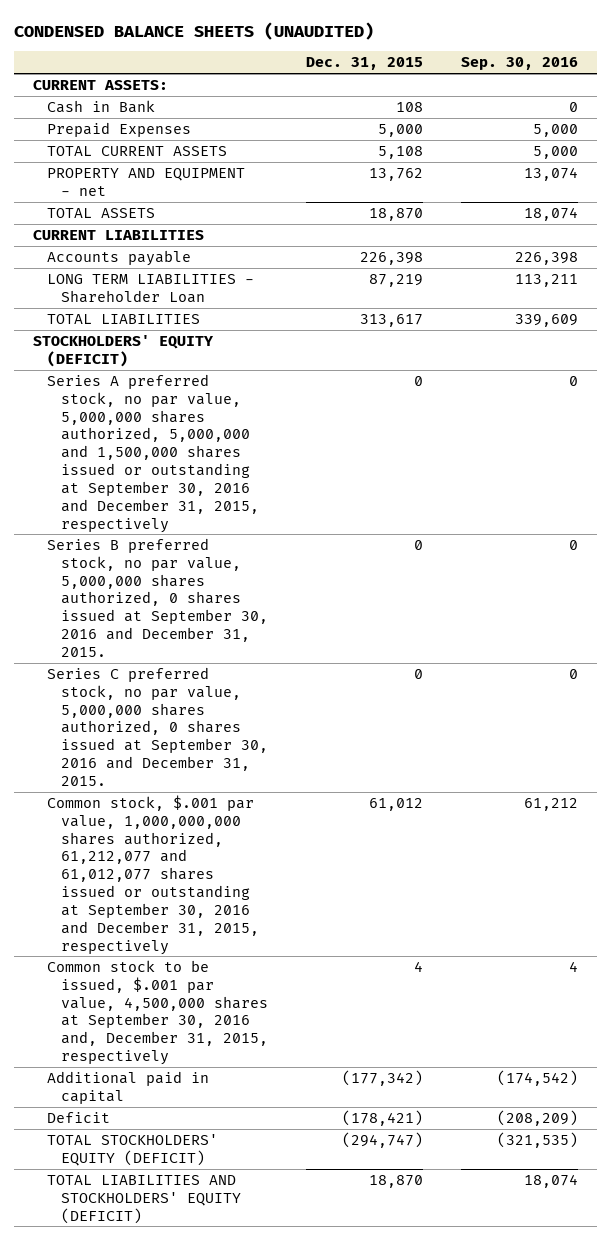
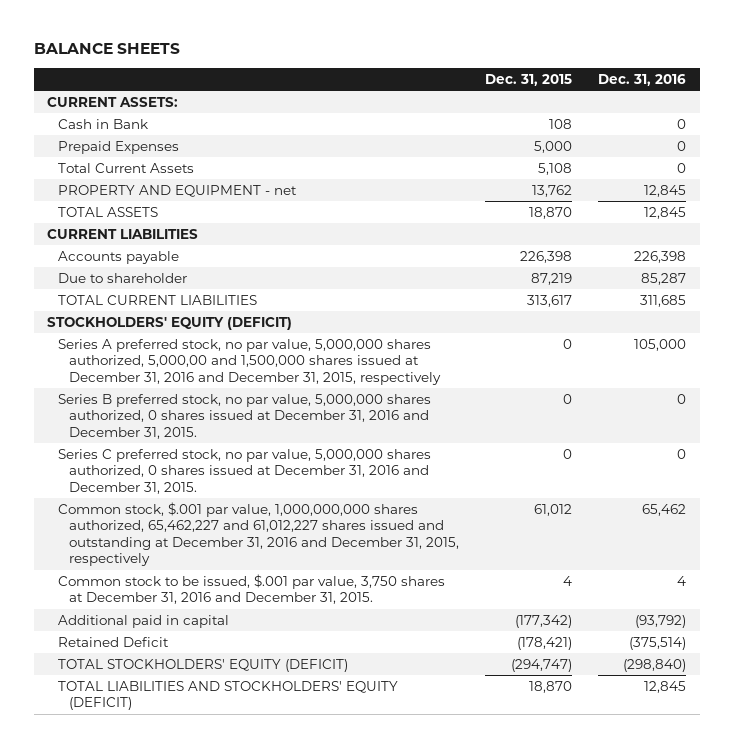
- CONDENSED BALANCE SHEETS (UNAUDITED)
+ BALANCE SHEETS
- | Dec. 31, 2015 | Sep. 30, 2016
+ | Dec. 31, 2015 | Dec. 31, 2016
- TOTAL CURRENT ASSETS | 5,108 | 5,000
+ Total Current Assets | 5,108 | 0
- LONG TERM LIABILITIES - Shareholder Loan | 87,219 | 113,211
- TOTAL LIABILITIES | 313,617 | 339,609
+ Due to shareholder | 87,219 | 85,287
+ TOTAL CURRENT LIABILITIES | 313,617 | 311,685
- Series A preferred stock, no par value, 5,000,000 shares authorized, 5,000,000 and 1,500,000 shares issued or outstanding at September 30, 2016 and December 31, 2015, respectively | 0 | 0
- Series B preferred stock, no par value, 5,000,000 shares authorized, 0 shares issued at September 30, 2016 and December 31, 2015. | 0 | 0
- Series C preferred stock, no par value, 5,000,000 shares authorized, 0 shares issued at September 30, 2016 and December 31, 2015. | 0 | 0
- Common stock, $.001 par value, 1,000,000,000 shares authorized, 61,212,077 and 61,012,077 shares issued or outstanding at September 30, 2016 and December 31, 2015, respectively | 61,012 | 61,212
- Common stock to be issued, $.001 par value, 4,500,000 shares at September 30, 2016 and, December 31, 2015, respectively | 4 | 4
+ Series A preferred stock, no par value, 5,000,000 shares authorized, 5,000,00 and 1,500,000 shares issued at December 31, 2016 and December 31, 2015, respectively | 0 | 105,000
+ Series B preferred stock, no par value, 5,000,000 shares authorized, 0 shares issued at December 31, 2016 and December 31, 2015. | 0 | 0
+ Series C preferred stock, no par value, 5,000,000 shares authorized, 0 shares issued at December 31, 2016 and December 31, 2015. | 0 | 0
+ Common stock, $.001 par value, 1,000,000,000 shares authorized, 65,462,227 and 61,012,227 shares issued and outstanding at December 31, 2016 and December 31, 2015, respectively | 61,012 | 65,462
+ Common stock to be issued, $.001 par value, 3,750 shares at December 31, 2016 and December 31, 2015. | 4 | 4
- Deficit | (178,421) | (208,209)
+ Retained Deficit | (178,421) | (375,514)

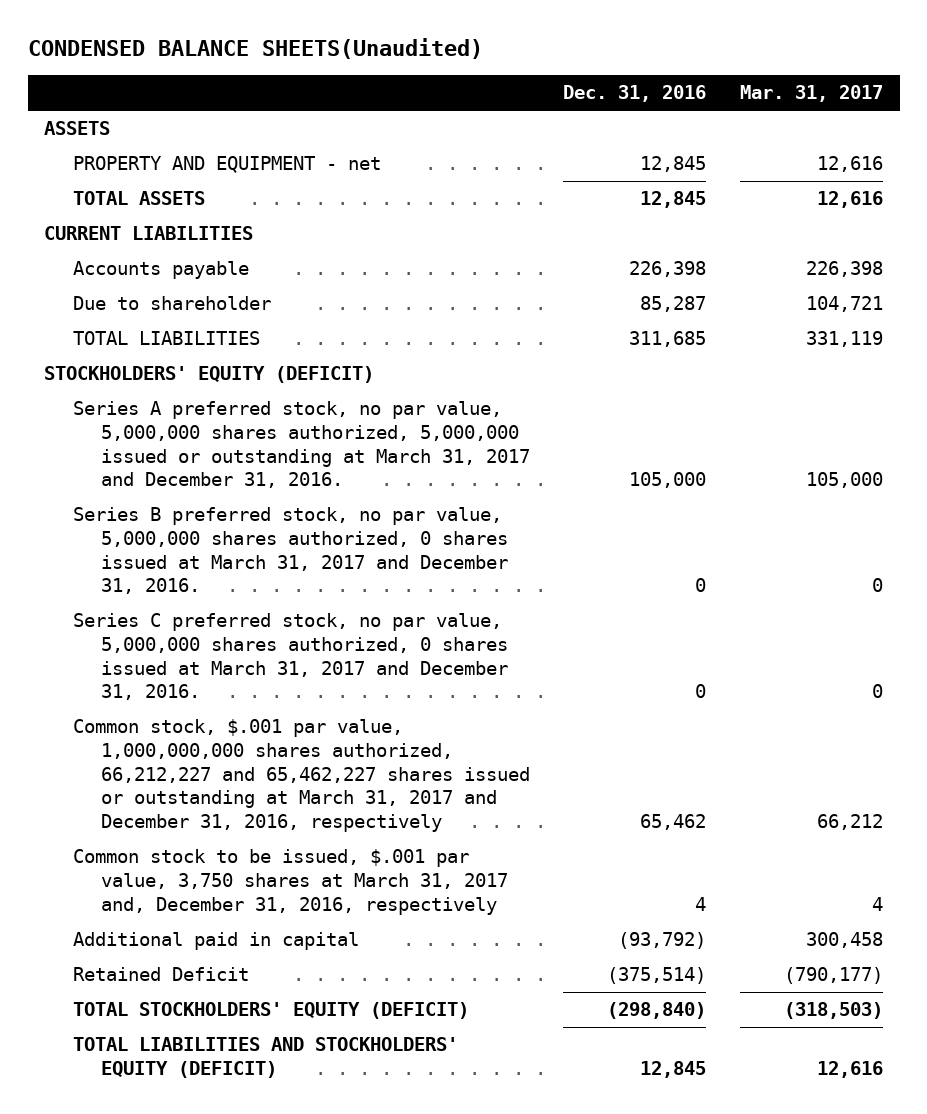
- BALANCE SHEETS
+ CONDENSED BALANCE SHEETS(Unaudited)
- | Dec. 31, 2015 | Dec. 31, 2016
+ | Dec. 31, 2016 | Mar. 31, 2017
- CURRENT ASSETS:
- Cash in Bank | 108 | 0
- Prepaid Expenses | 5,000 | 0
- Total Current Assets | 5,108 | 0
+ ASSETS
- TOTAL CURRENT LIABILITIES | 313,617 | 311,685
+ TOTAL LIABILITIES | 311,685 | 331,119
- Series A preferred stock, no par value, 5,000,000 shares authorized, 5,000,00 and 1,500,000 shares issued at December 31, 2016 and December 31, 2015, respectively | 0 | 105,000
- Series B preferred stock, no par value, 5,000,000 shares authorized, 0 shares issued at December 31, 2016 and December 31, 2015. | 0 | 0
- Series C preferred stock, no par value, 5,000,000 shares authorized, 0 shares issued at December 31, 2016 and December 31, 2015. | 0 | 0
- Common stock, $.001 par value, 1,000,000,000 shares authorized, 65,462,227 and 61,012,227 shares issued and outstanding at December 31, 2016 and December 31, 2015, respectively | 61,012 | 65,462
- Common stock to be issued, $.001 par value, 3,750 shares at December 31, 2016 and December 31, 2015. | 4 | 4
+ Series A preferred stock, no par value, 5,000,000 shares authorized, 5,000,000 issued or outstanding at March 31, 2017 and December 31, 2016. | 105,000 | 105,000
+ Series B preferred stock, no par value, 5,000,000 shares authorized, 0 shares issued at March 31, 2017 and December 31, 2016. | 0 | 0
+ Series C preferred stock, no par value, 5,000,000 shares authorized, 0 shares issued at March 31, 2017 and December 31, 2016. | 0 | 0
+ Common stock, $.001 par value, 1,000,000,000 shares authorized, 66,212,227 and 65,462,227 shares issued or outstanding at March 31, 2017 and December 31, 2016, respectively | 65,462 | 66,212
+ Common stock to be issued, $.001 par value, 3,750 shares at March 31, 2017 and, December 31, 2016, respectively | 4 | 4

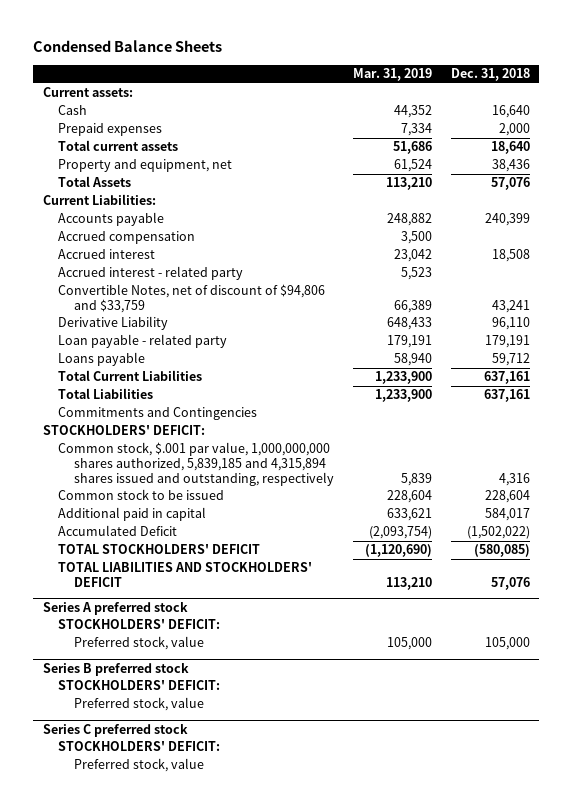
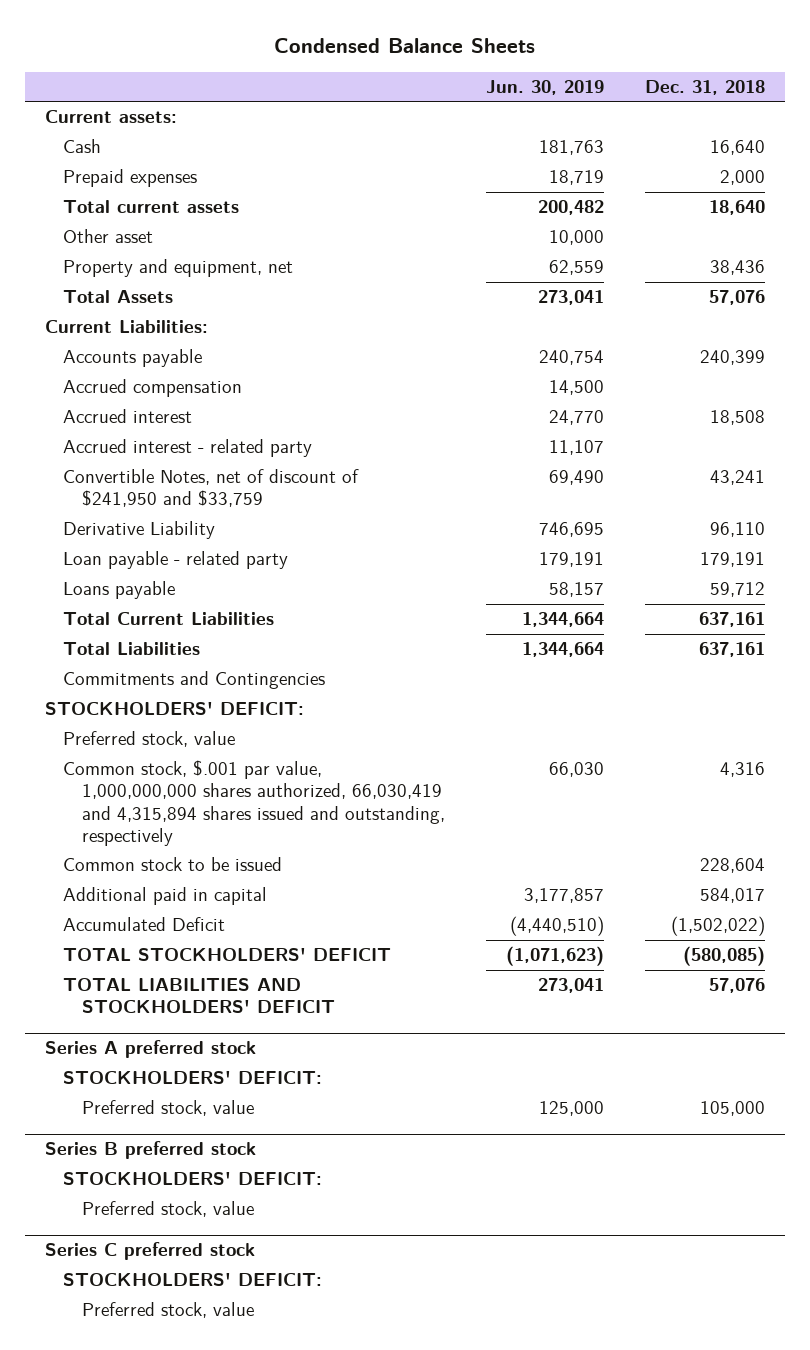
- | Mar. 31, 2019 | Dec. 31, 2018
+ | Jun. 30, 2019 | Dec. 31, 2018
+ Other asset | 10,000 |
- Convertible Notes, net of discount of $94,806 and $33,759 | 66,389 | 43,241
+ Convertible Notes, net of discount of $241,950 and $33,759 | 69,490 | 43,241
- Common stock, $.001 par value, 1,000,000,000 shares authorized, 5,839,185 and 4,315,894 shares issued and outstanding, respectively | 5,839 | 4,316
+ Preferred stock, value
+ Common stock, $.001 par value, 1,000,000,000 shares authorized, 66,030,419 and 4,315,894 shares issued and outstanding, respectively | 66,030 | 4,316

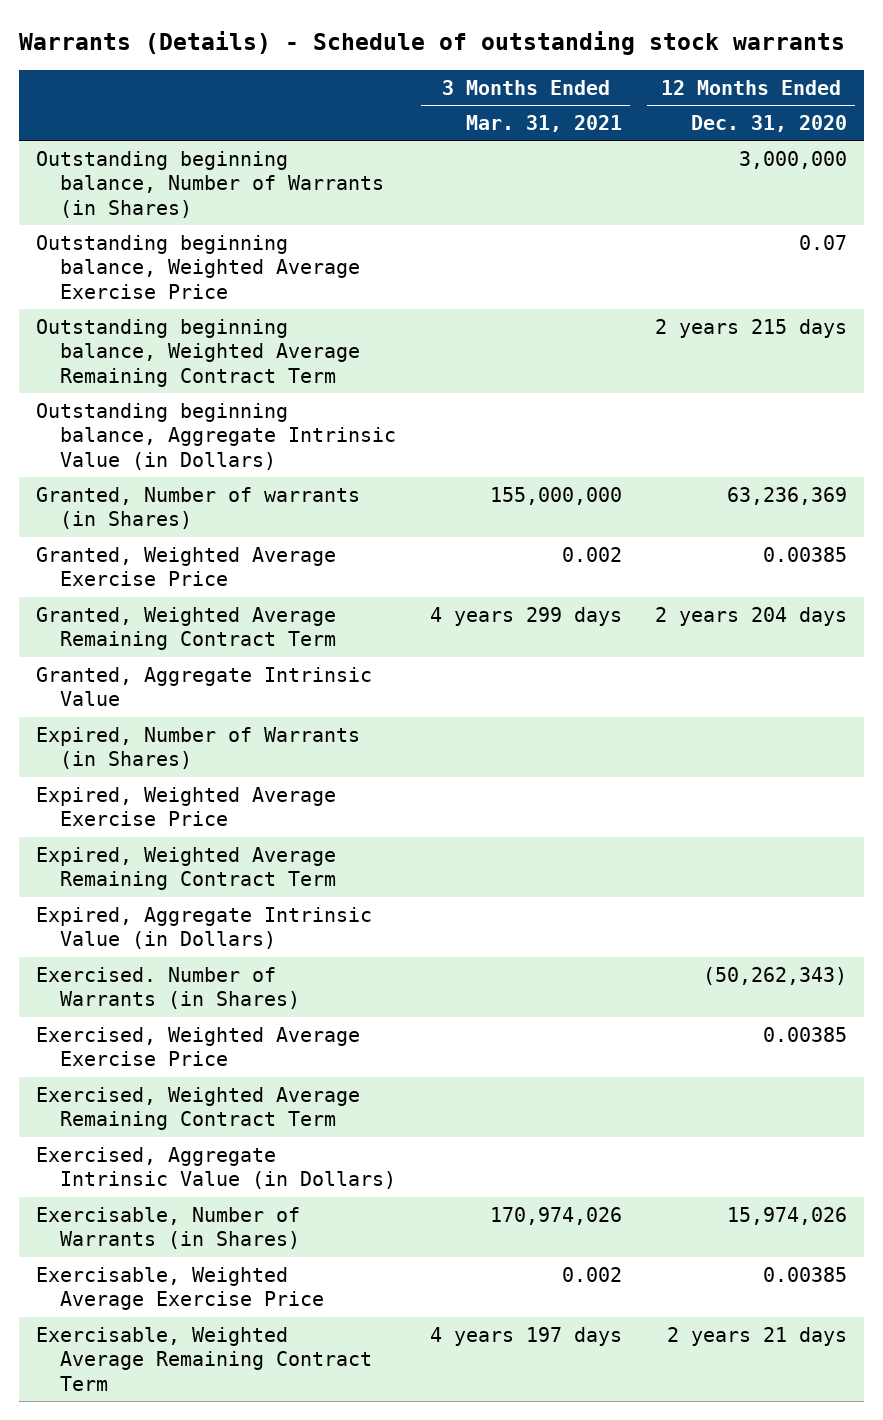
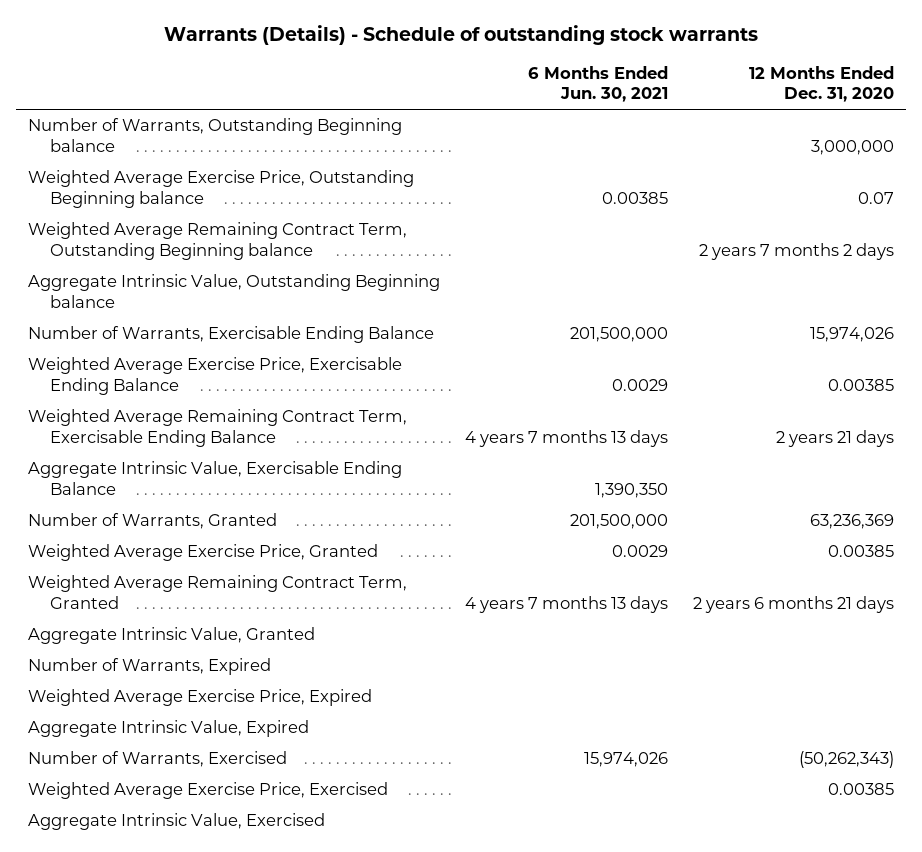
- | 3 Months Ended Mar. 31, 2021 | 12 Months Ended Dec. 31, 2020
+ | 6 Months Ended Jun. 30, 2021 | 12 Months Ended Dec. 31, 2020
- Outstanding beginning balance, Number of Warrants (in Shares) | | 3,000,000
- Outstanding beginning balance, Weighted Average Exercise Price | | 0.07
- Outstanding beginning balance, Weighted Average Remaining Contract Term | | 2 years 215 days
- Outstanding beginning balance, Aggregate Intrinsic Value (in Dollars)
- Granted, Number of warrants (in Shares) | 155,000,000 | 63,236,369
- Granted, Weighted Average Exercise Price | 0.002 | 0.00385
- Granted, Weighted Average Remaining Contract Term | 4 years 299 days | 2 years 204 days
- Granted, Aggregate Intrinsic Value
- Expired, Number of Warrants (in Shares)
- Expired, Weighted Average Exercise Price
- Expired, Weighted Average Remaining Contract Term
- Expired, Aggregate Intrinsic Value (in Dollars)
- Exercised. Number of Warrants (in Shares) | | (50,262,343)
- Exercised, Weighted Average Exercise Price | | 0.00385
- Exercised, Weighted Average Remaining Contract Term
- Exercised, Aggregate Intrinsic Value (in Dollars)
- Exercisable, Number of Warrants (in Shares) | 170,974,026 | 15,974,026
- Exercisable, Weighted Average Exercise Price | 0.002 | 0.00385
- Exercisable, Weighted Average Remaining Contract Term | 4 years 197 days | 2 years 21 days
+ Number of Warrants, Outstanding Beginning balance | | 3,000,000
+ Weighted Average Exercise Price, Outstanding Beginning balance | 0.00385 | 0.07
+ Weighted Average Remaining Contract Term, Outstanding Beginning balance | | 2 years 7 months 2 days
+ Aggregate Intrinsic Value, Outstanding Beginning balance
+ Number of Warrants, Exercisable Ending Balance | 201,500,000 | 15,974,026
+ Weighted Average Exercise Price, Exercisable Ending Balance | 0.0029 | 0.00385
+ Weighted Average Remaining Contract Term, Exercisable Ending Balance | 4 years 7 months 13 days | 2 years 21 days
+ Aggregate Intrinsic Value, Exercisable Ending Balance | 1,390,350 |
+ Number of Warrants, Granted | 201,500,000 | 63,236,369
+ Weighted Average Exercise Price, Granted | 0.0029 | 0.00385
+ Weighted Average Remaining Contract Term, Granted | 4 years 7 months 13 days | 2 years 6 months 21 days
+ Aggregate Intrinsic Value, Granted
+ Number of Warrants, Expired
+ Weighted Average Exercise Price, Expired
+ Aggregate Intrinsic Value, Expired
+ Number of Warrants, Exercised | 15,974,026 | (50,262,343)
+ Weighted Average Exercise Price, Exercised | | 0.00385
+ Aggregate Intrinsic Value, Exercised

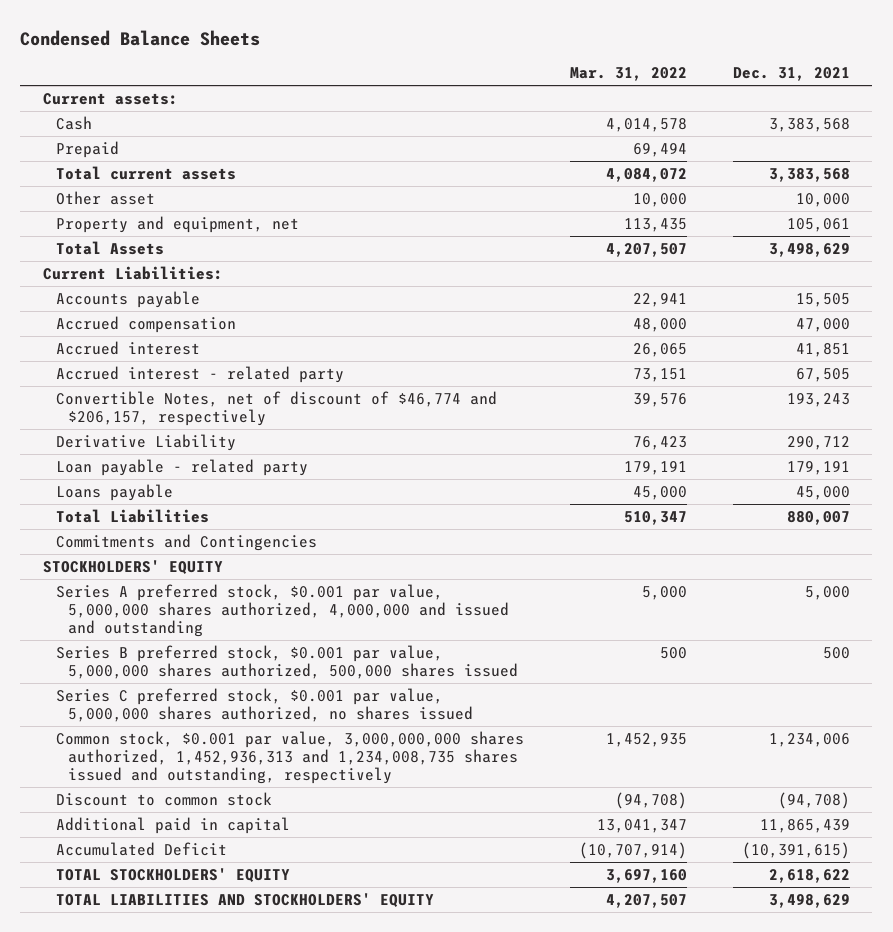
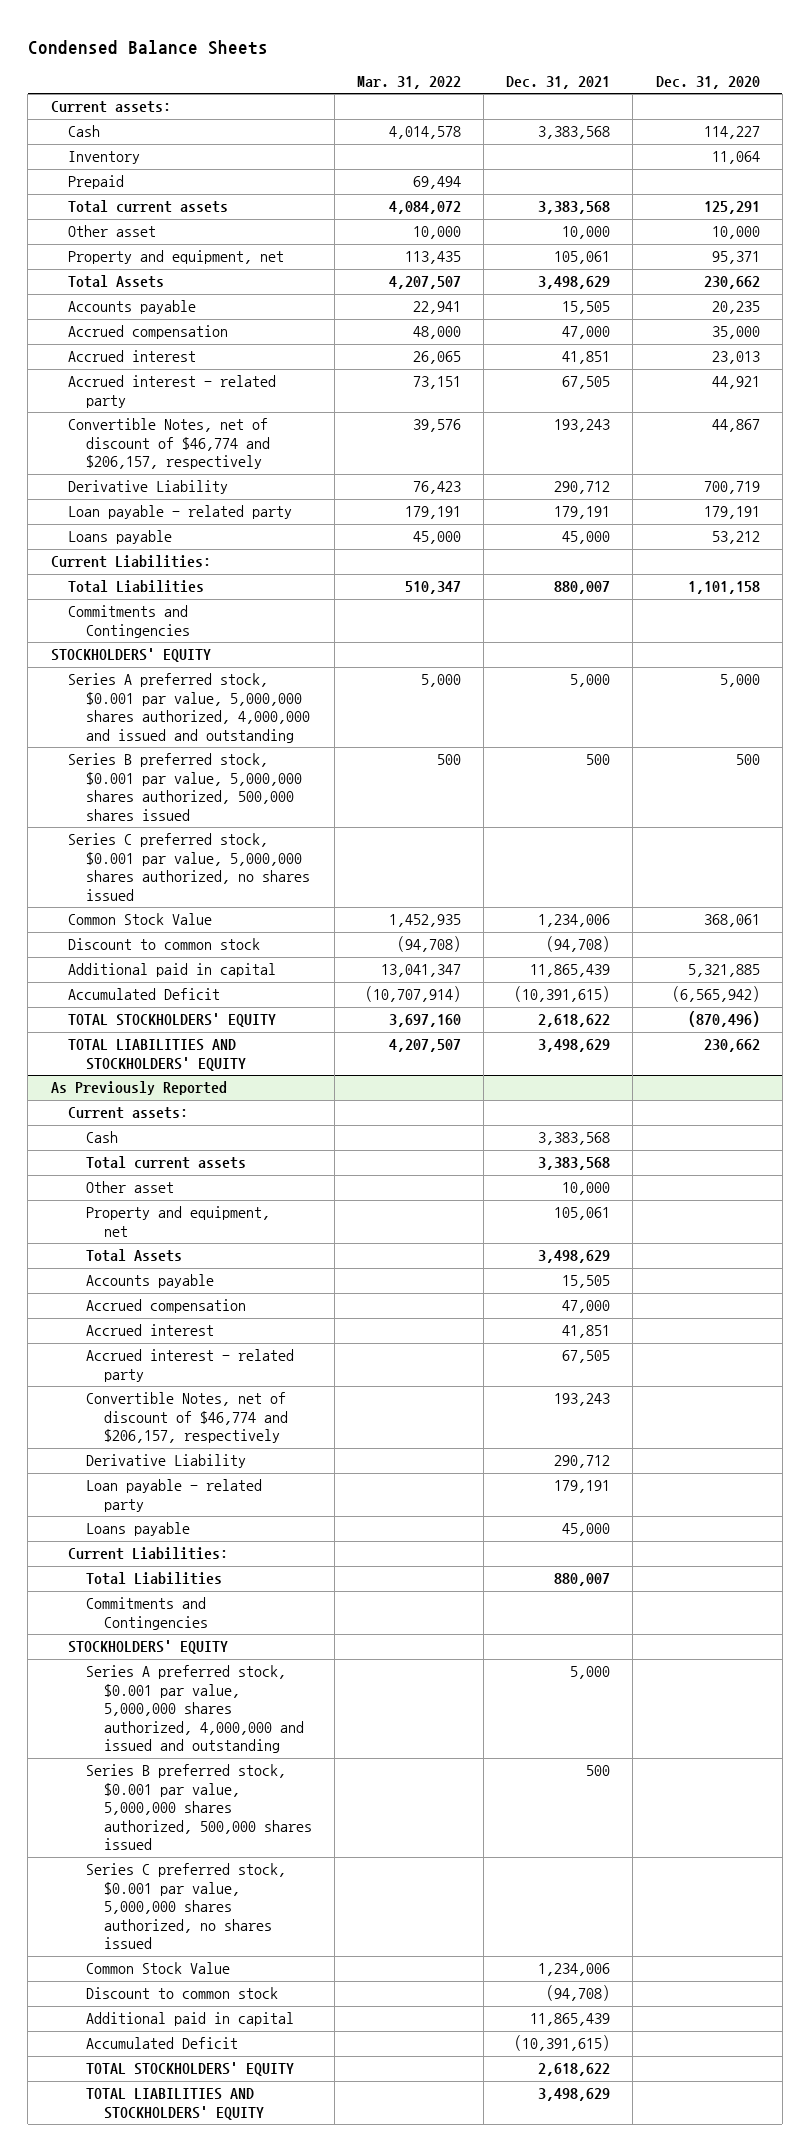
- | Mar. 31, 2022 | Dec. 31, 2021
+ | Mar. 31, 2022 | Dec. 31, 2021 | Dec. 31, 2020
+ Inventory | | | 11,064
moved down: Current Liabilities:
- Common stock, $0.001 par value, 3,000,000,000 shares authorized, 1,452,936,313 and 1,234,008,735 shares issued and outstanding, respectively | 1,452,935 | 1,234,006
+ Common Stock Value | 1,452,935 | 1,234,006 | 368,061
+ As Previously Reported
+ Current assets:
+ Cash | | 3,383,568 |
+ Total current assets | | 3,383,568 |
+ Other asset | | 10,000 |
+ Property and equipment, net | | 105,061 |
+ Total Assets | | 3,498,629 |
+ Accounts payable | | 15,505 |
+ Accrued compensation | | 47,000 |
+ Accrued interest | | 41,851 |
+ Accrued interest - related party | | 67,505 |
+ Convertible Notes, net of discount of $46,774 and $206,157, respectively | | 193,243 |
+ Derivative Liability | | 290,712 |
+ Loan payable - related party | | 179,191 |
+ Loans payable | | 45,000 |
+ Current Liabilities:
+ Total Liabilities | | 880,007 |
+ Commitments and Contingencies
+ STOCKHOLDERS' EQUITY
+ Series A preferred stock, $0.001 par value, 5,000,000 shares authorized, 4,000,000 and issued and outstanding | | 5,000 |
+ Series B preferred stock, $0.001 par value, 5,000,000 shares authorized, 500,000 shares issued | | 500 |
+ Series C preferred stock, $0.001 par value, 5,000,000 shares authorized, no shares issued
+ Common Stock Value | | 1,234,006 |
+ Discount to common stock | | (94,708) |
+ Additional paid in capital | | 11,865,439 |
+ Accumulated Deficit | | (10,391,615) |
+ TOTAL STOCKHOLDERS' EQUITY | | 2,618,622 |
+ TOTAL LIABILITIES AND STOCKHOLDERS' EQUITY | | 3,498,629 |

